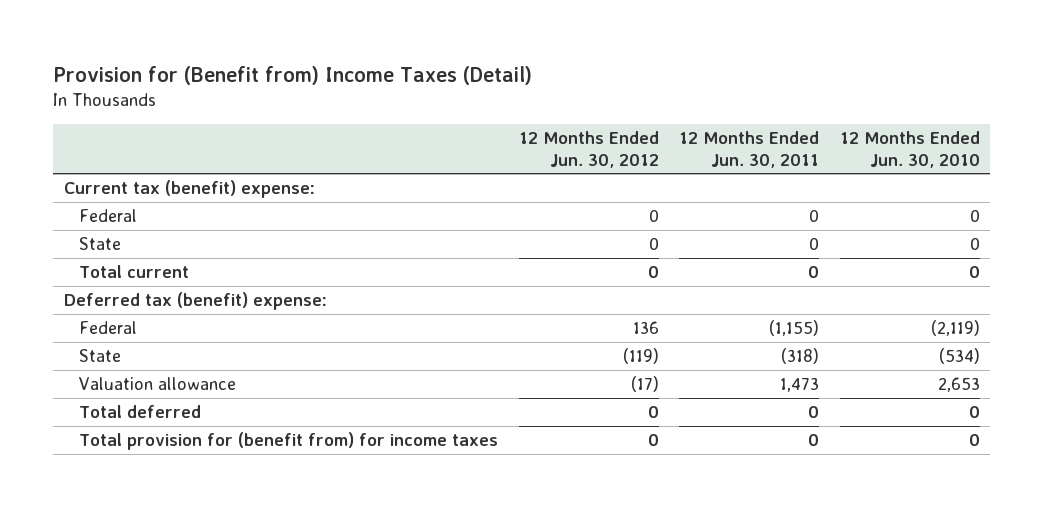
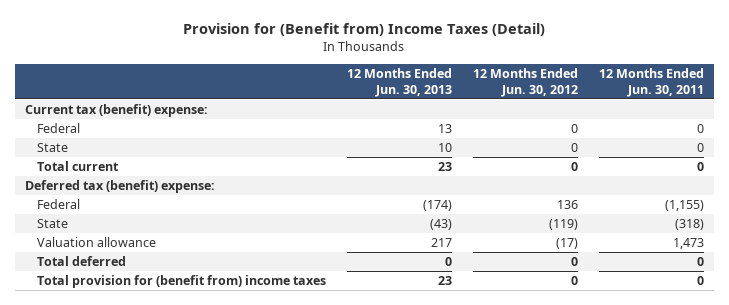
- | 12 Months Ended Jun. 30, 2012 | 12 Months Ended Jun. 30, 2011 | 12 Months Ended Jun. 30, 2010
+ | 12 Months Ended Jun. 30, 2013 | 12 Months Ended Jun. 30, 2012 | 12 Months Ended Jun. 30, 2011
- Total provision for (benefit from) for income taxes | 0 | 0 | 0
+ Total provision for (benefit from) income taxes | 23 | 0 | 0

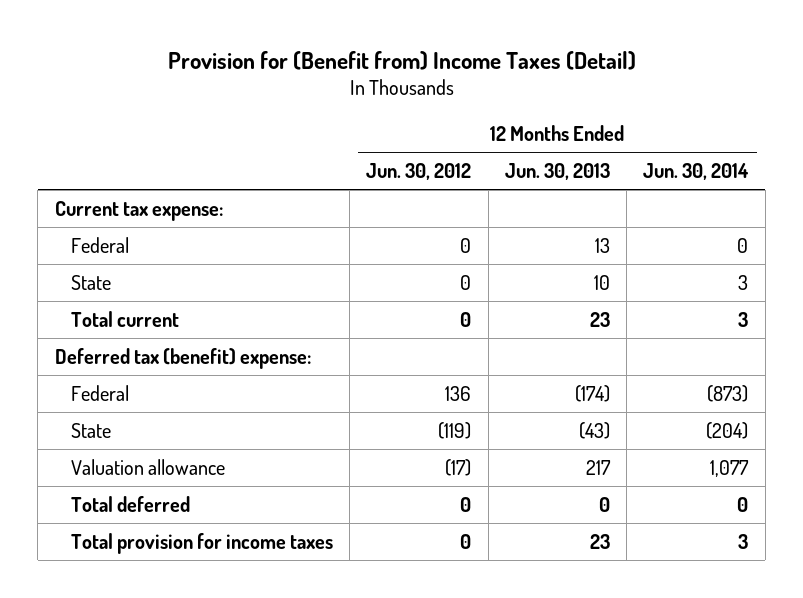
- | 12 Months Ended Jun. 30, 2013 | 12 Months Ended Jun. 30, 2012 | 12 Months Ended Jun. 30, 2011
+ | 12 Months Ended Jun. 30, 2012 | 12 Months Ended Jun. 30, 2013 | 12 Months Ended Jun. 30, 2014
- Current tax (benefit) expense:
+ Current tax expense:
- Total provision for (benefit from) income taxes | 23 | 0 | 0
+ Total provision for income taxes | 0 | 23 | 3

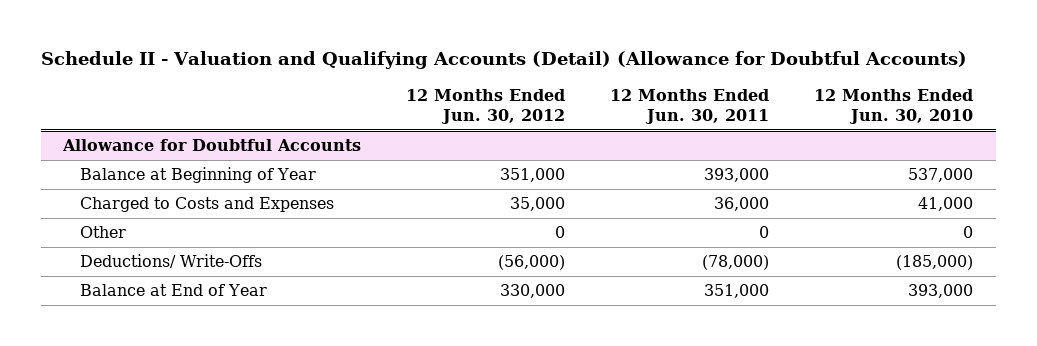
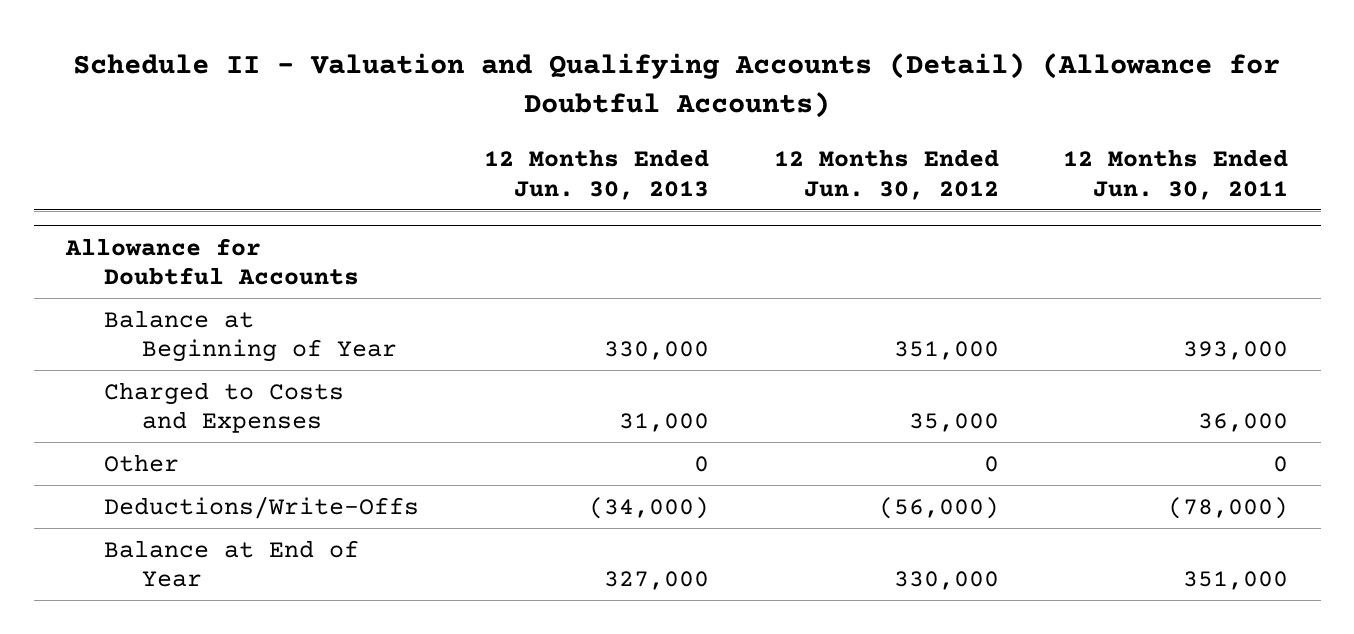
- | 12 Months Ended Jun. 30, 2012 | 12 Months Ended Jun. 30, 2011 | 12 Months Ended Jun. 30, 2010
+ | 12 Months Ended Jun. 30, 2013 | 12 Months Ended Jun. 30, 2012 | 12 Months Ended Jun. 30, 2011
@ Allowance for Doubtful Accounts
- Deductions/ Write-Offs | (56,000) | (78,000) | (185,000)
+ Deductions/Write-Offs | (34,000) | (56,000) | (78,000)

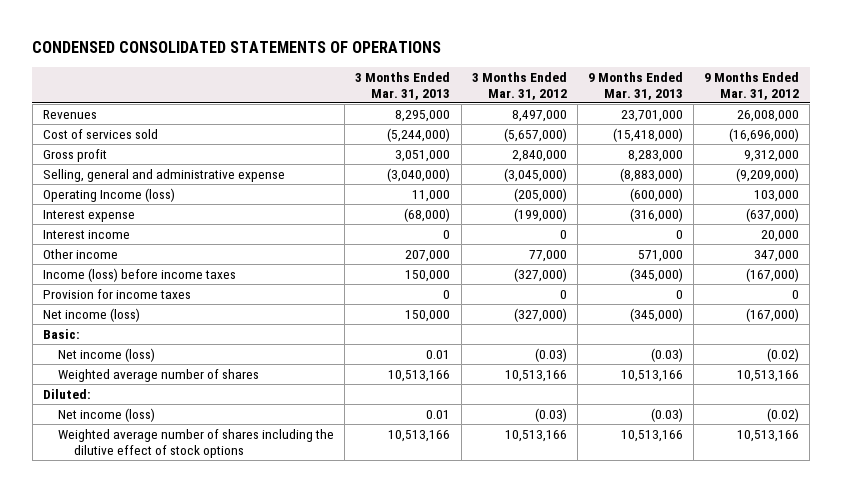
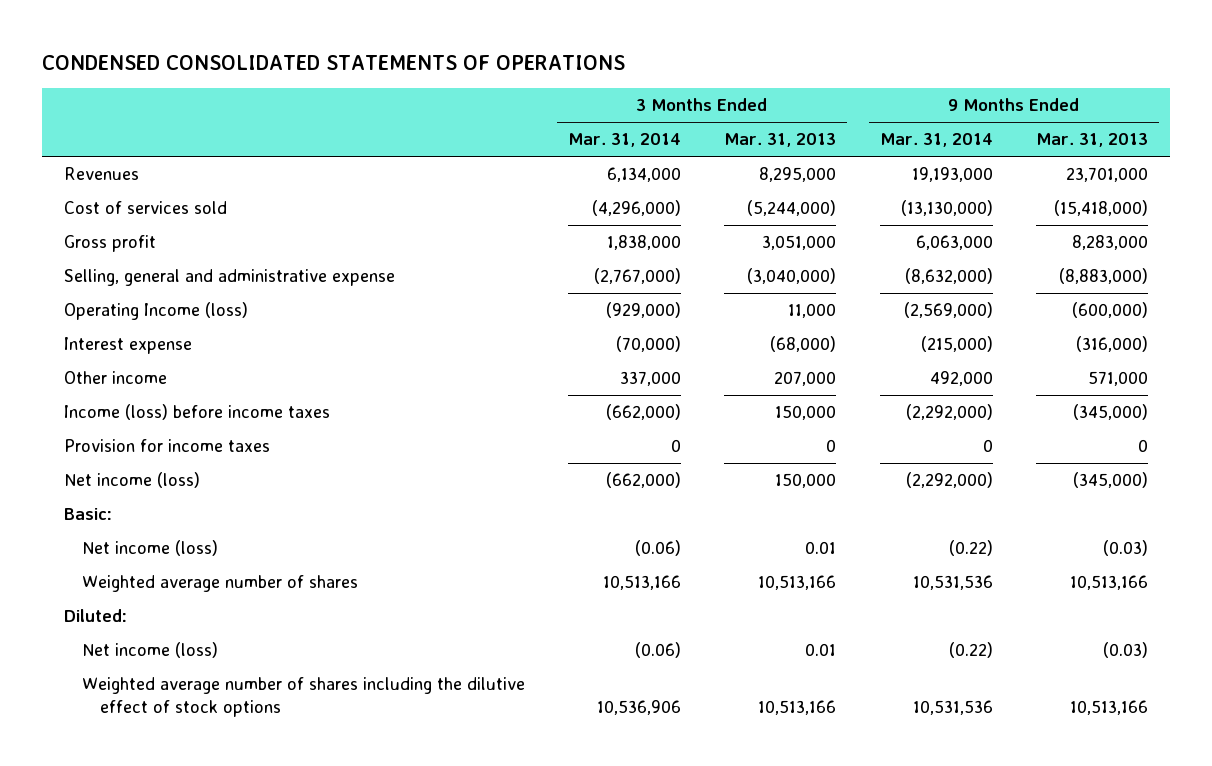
- | 3 Months Ended Mar. 31, 2013 | 3 Months Ended Mar. 31, 2012 | 9 Months Ended Mar. 31, 2013 | 9 Months Ended Mar. 31, 2012
+ | 3 Months Ended Mar. 31, 2014 | 3 Months Ended Mar. 31, 2013 | 9 Months Ended Mar. 31, 2014 | 9 Months Ended Mar. 31, 2013
- Interest income | 0 | 0 | 0 | 20,000

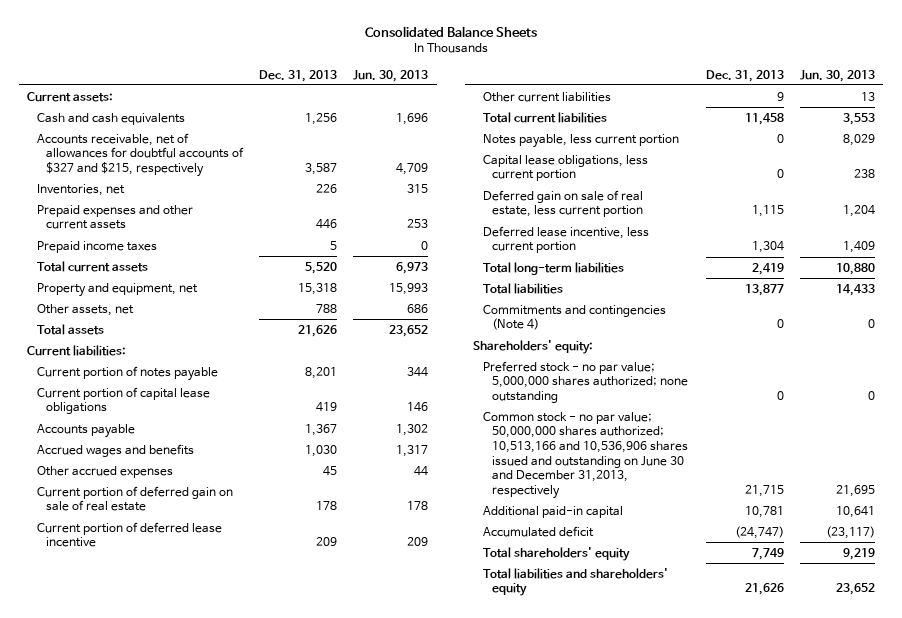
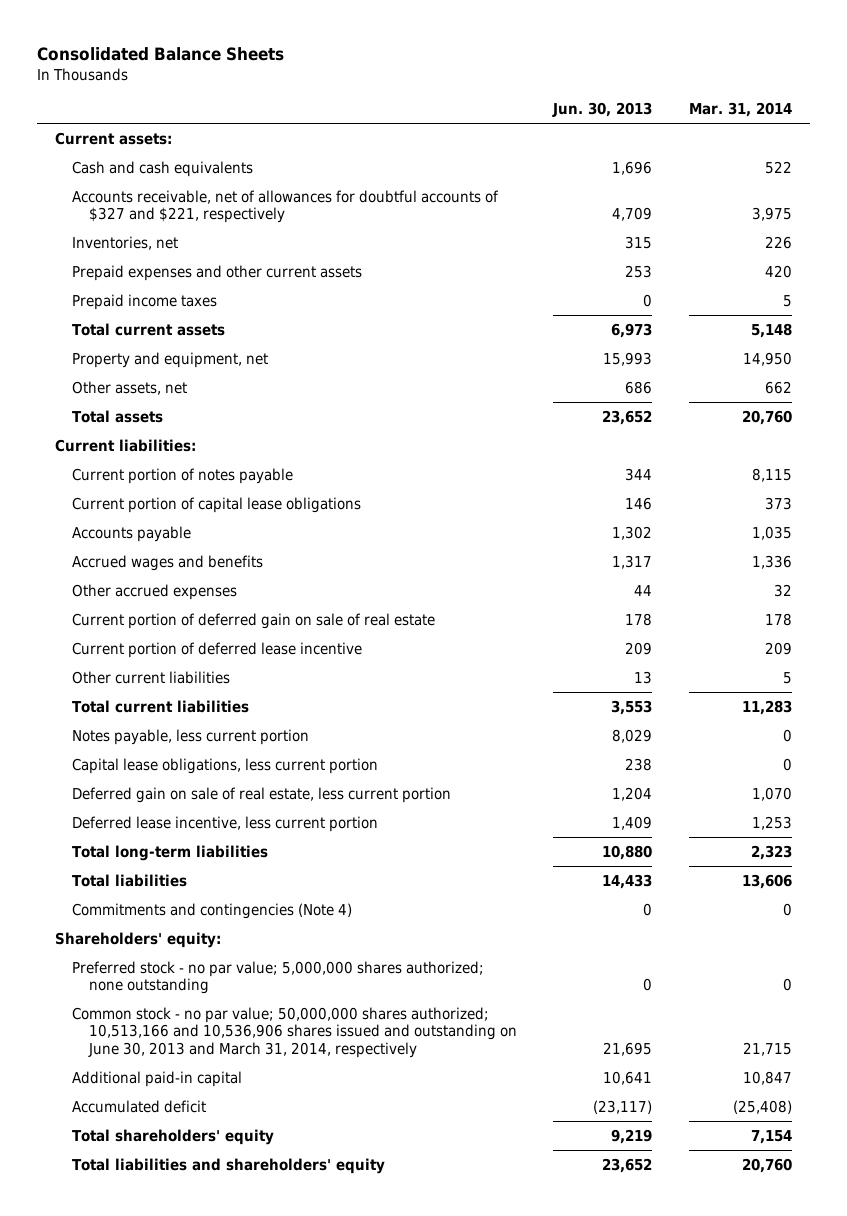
- | Dec. 31, 2013 | Jun. 30, 2013
+ | Jun. 30, 2013 | Mar. 31, 2014
- Accounts receivable, net of allowances for doubtful accounts of $327 and $215, respectively | 3,587 | 4,709
+ Accounts receivable, net of allowances for doubtful accounts of $327 and $221, respectively | 4,709 | 3,975
- Common stock - no par value; 50,000,000 shares authorized; 10,513,166 and 10,536,906 shares issued and outstanding on June 30 and December 31,2013, respectively | 21,715 | 21,695
+ Common stock - no par value; 50,000,000 shares authorized; 10,513,166 and 10,536,906 shares issued and outstanding on June 30, 2013 and March 31, 2014, respectively | 21,695 | 21,715

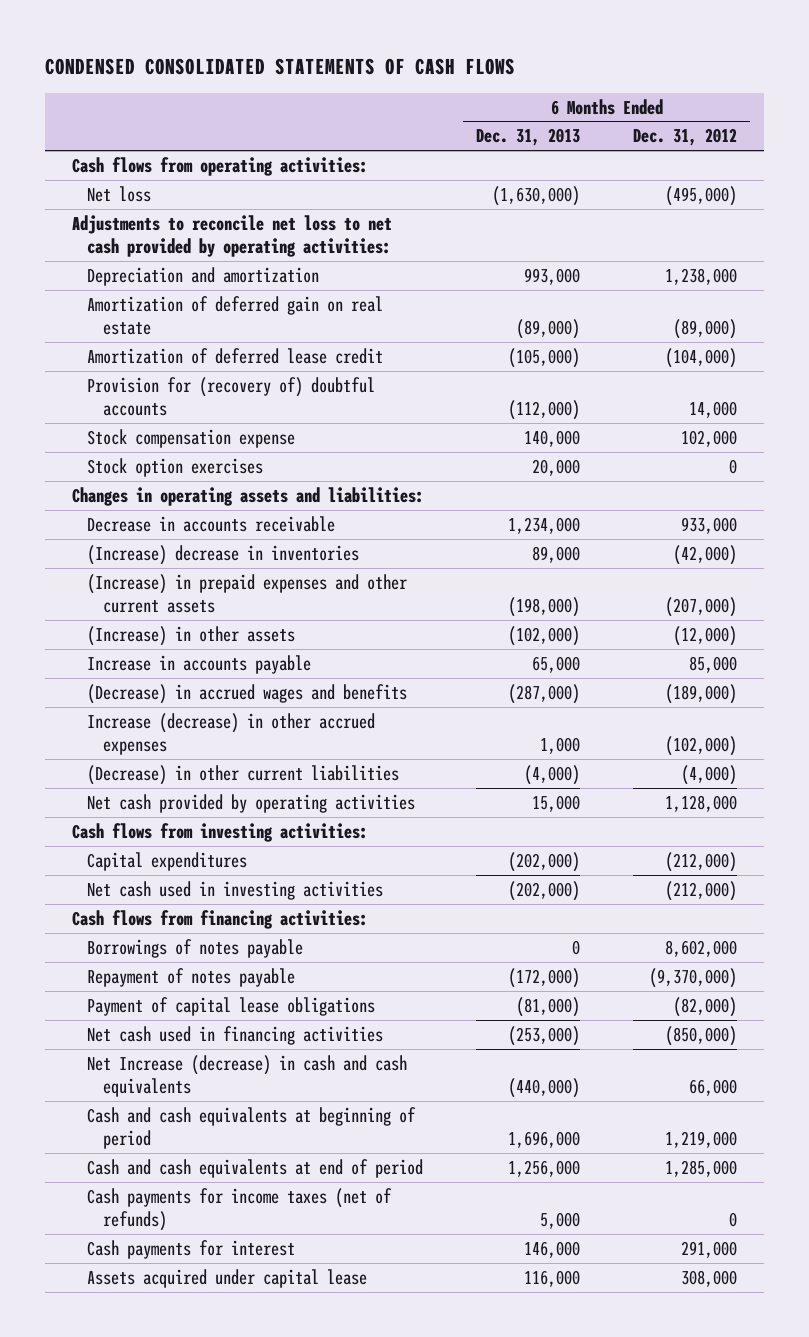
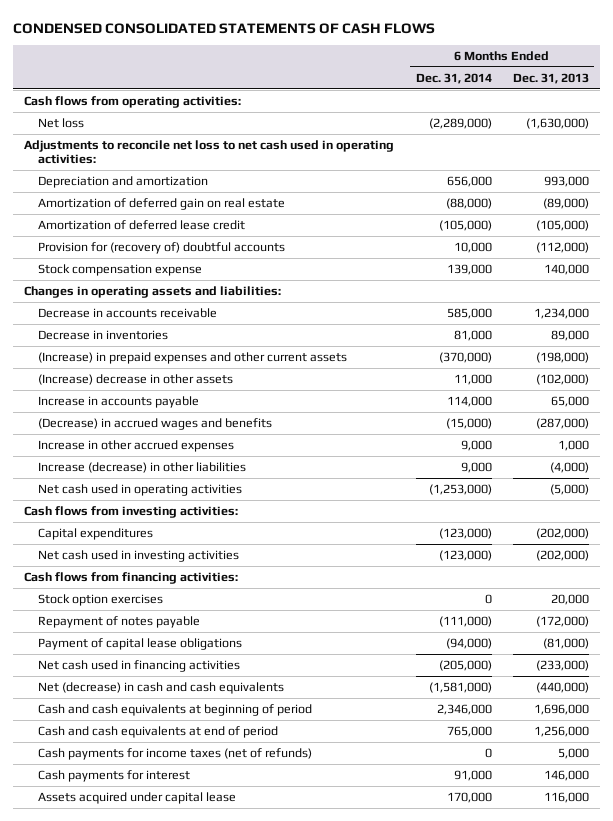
- | 6 Months Ended Dec. 31, 2013 | 6 Months Ended Dec. 31, 2012
+ | 6 Months Ended Dec. 31, 2014 | 6 Months Ended Dec. 31, 2013
- Adjustments to reconcile net loss to net cash provided by operating activities:
+ Adjustments to reconcile net loss to net cash used in operating activities:
- (Increase) decrease in inventories | 89,000 | (42,000)
+ Decrease in inventories | 81,000 | 89,000
- (Increase) in other assets | (102,000) | (12,000)
+ (Increase) decrease in other assets | 11,000 | (102,000)
- Increase (decrease) in other accrued expenses | 1,000 | (102,000)
- (Decrease) in other current liabilities | (4,000) | (4,000)
- Net cash provided by operating activities | 15,000 | 1,128,000
+ Increase in other accrued expenses | 9,000 | 1,000
+ Increase (decrease) in other liabilities | 9,000 | (4,000)
+ Net cash used in operating activities | (1,253,000) | (5,000)
- Borrowings of notes payable | 0 | 8,602,000
moved down: Stock option exercises | 0 | 20,000
- Net cash used in financing activities | (253,000) | (850,000)
- Net Increase (decrease) in cash and cash equivalents | (440,000) | 66,000
+ Net cash used in financing activities | (205,000) | (233,000)
+ Net (decrease) in cash and cash equivalents | (1,581,000) | (440,000)

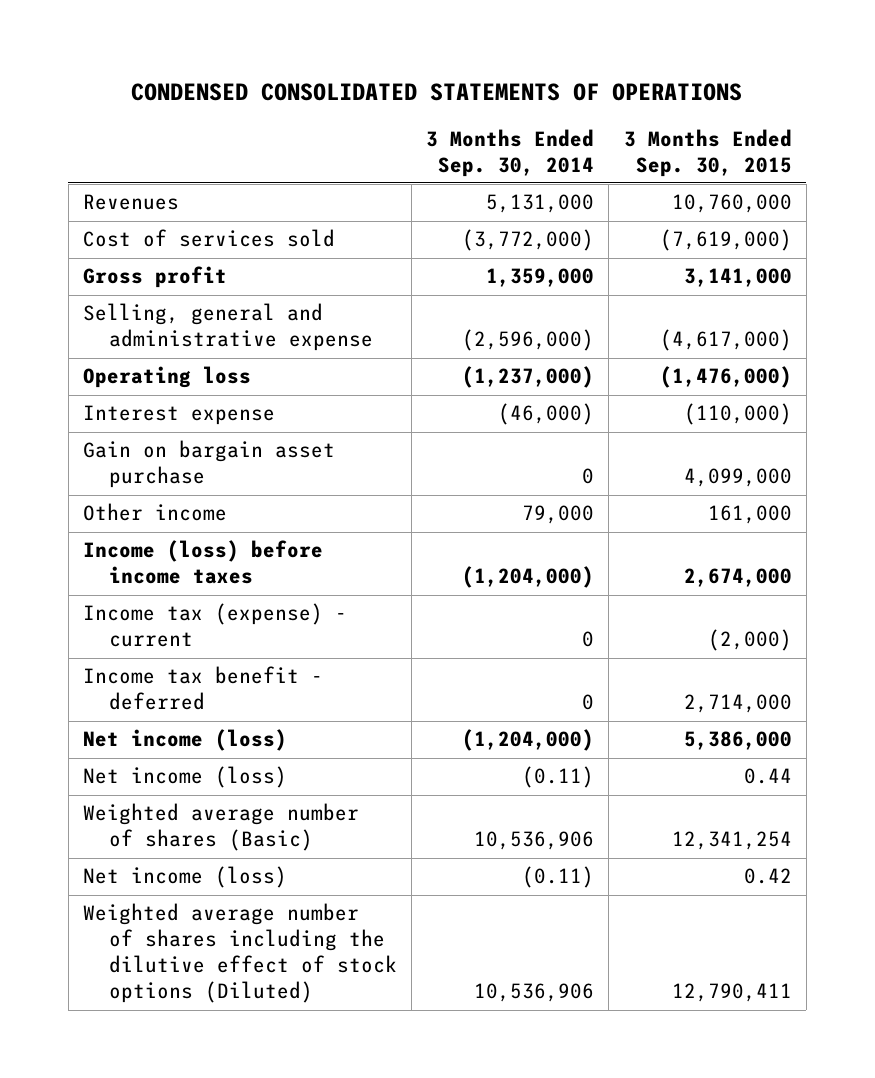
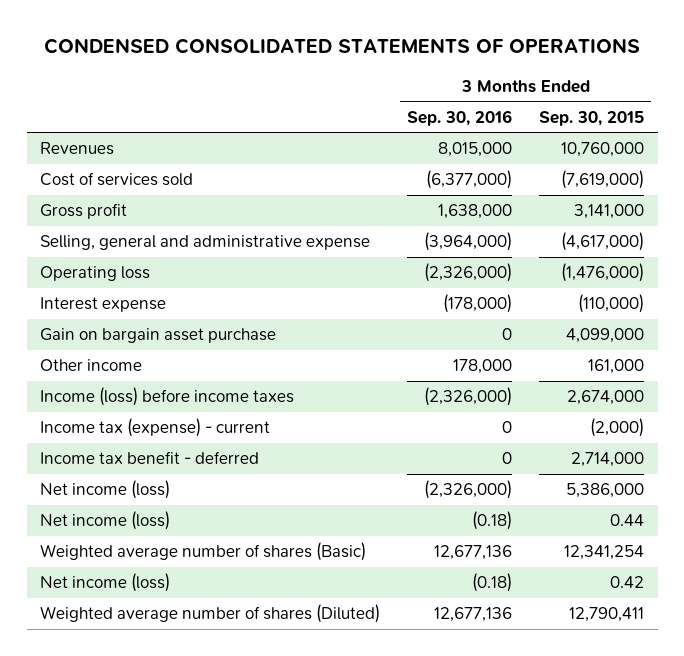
- | 3 Months Ended Sep. 30, 2014 | 3 Months Ended Sep. 30, 2015
+ | 3 Months Ended Sep. 30, 2016 | 3 Months Ended Sep. 30, 2015
- Weighted average number of shares including the dilutive effect of stock options (Diluted) | 10,536,906 | 12,790,411
+ Weighted average number of shares (Diluted) | 12,677,136 | 12,790,411

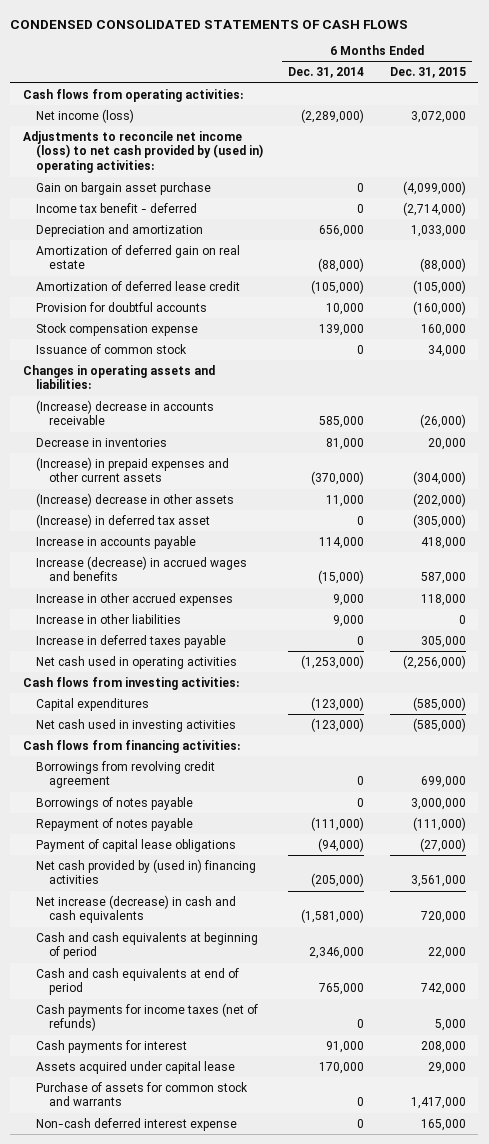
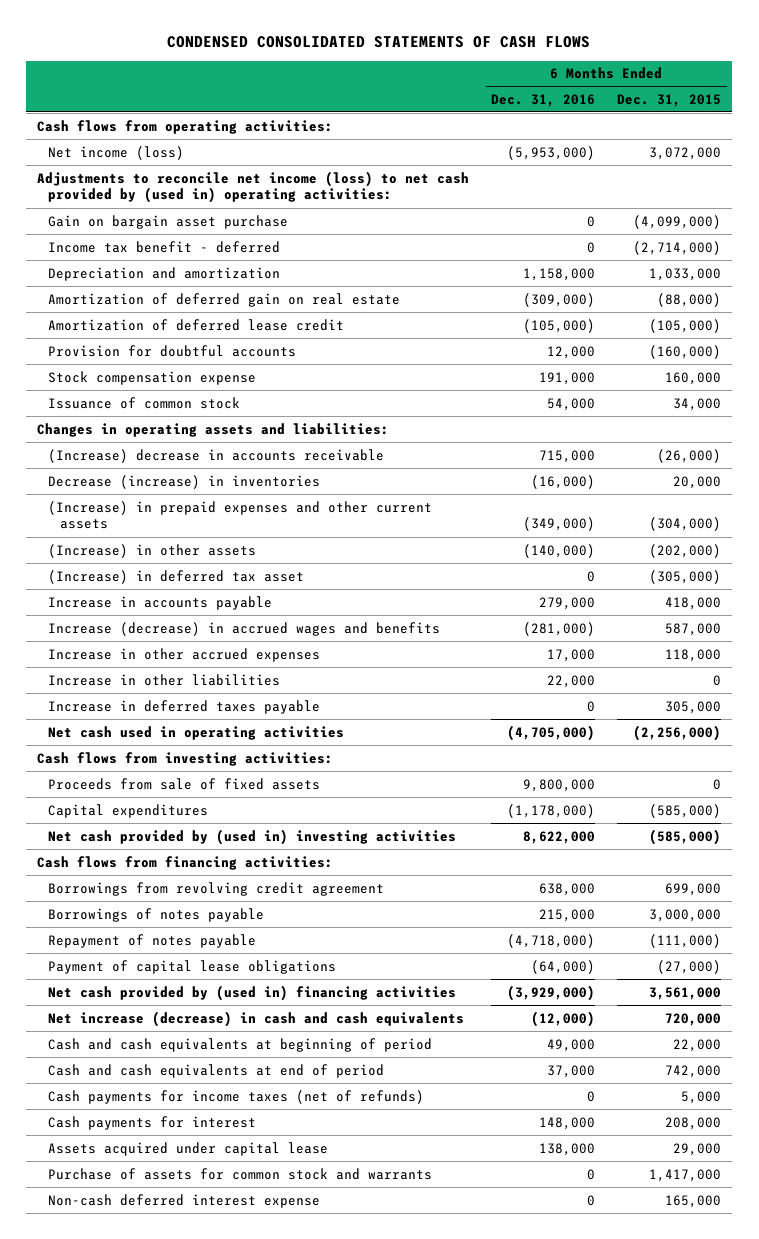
- | 6 Months Ended Dec. 31, 2014 | 6 Months Ended Dec. 31, 2015
+ | 6 Months Ended Dec. 31, 2016 | 6 Months Ended Dec. 31, 2015
- Decrease in inventories | 81,000 | 20,000
+ Decrease (increase) in inventories | (16,000) | 20,000
- (Increase) decrease in other assets | 11,000 | (202,000)
+ (Increase) in other assets | (140,000) | (202,000)
+ Proceeds from sale of fixed assets | 9,800,000 | 0
- Net cash used in investing activities | (123,000) | (585,000)
+ Net cash provided by (used in) investing activities | 8,622,000 | (585,000)

